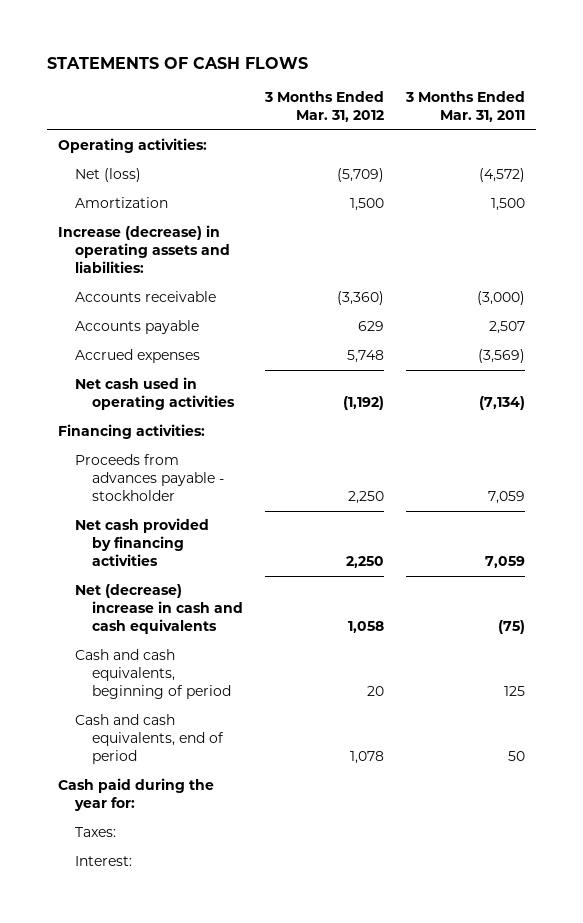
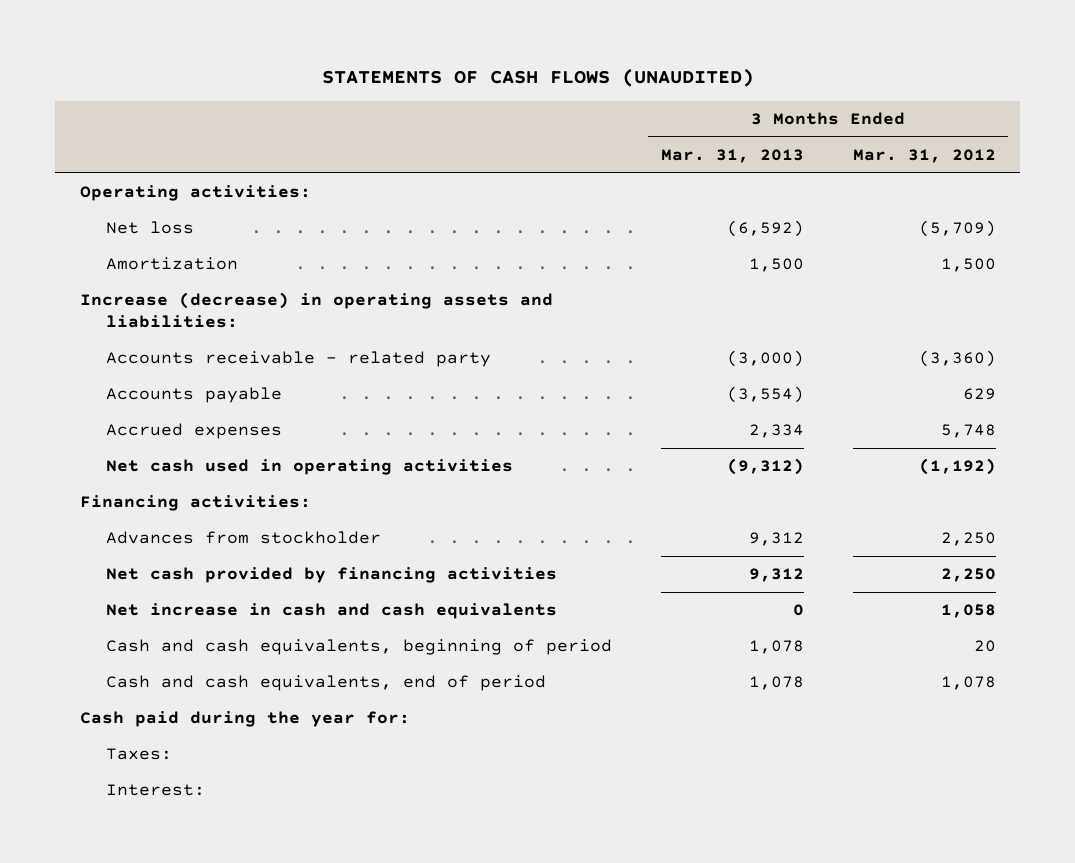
- STATEMENTS OF CASH FLOWS
+ STATEMENTS OF CASH FLOWS (UNAUDITED)
- | 3 Months Ended Mar. 31, 2012 | 3 Months Ended Mar. 31, 2011
+ | 3 Months Ended Mar. 31, 2013 | 3 Months Ended Mar. 31, 2012
- Net (loss) | (5,709) | (4,572)
+ Net loss | (6,592) | (5,709)
- Accounts receivable | (3,360) | (3,000)
+ Accounts receivable - related party | (3,000) | (3,360)
- Proceeds from advances payable - stockholder | 2,250 | 7,059
+ Advances from stockholder | 9,312 | 2,250
- Net (decrease) increase in cash and cash equivalents | 1,058 | (75)
+ Net increase in cash and cash equivalents | 0 | 1,058

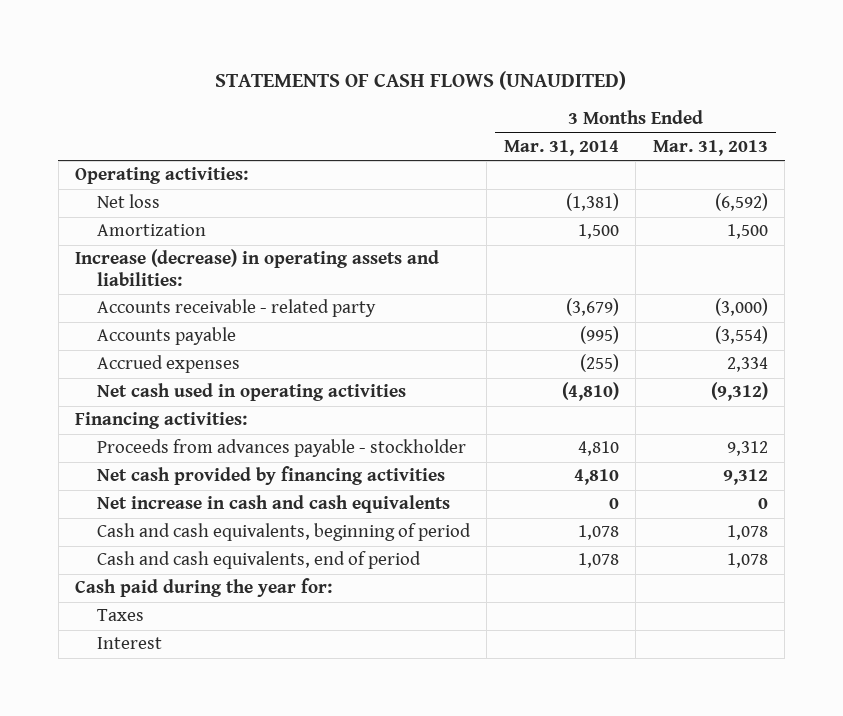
- | 3 Months Ended Mar. 31, 2013 | 3 Months Ended Mar. 31, 2012
+ | 3 Months Ended Mar. 31, 2014 | 3 Months Ended Mar. 31, 2013
- Advances from stockholder | 9,312 | 2,250
+ Proceeds from advances payable - stockholder | 4,810 | 9,312
- Taxes:
- Interest:
+ Taxes
+ Interest

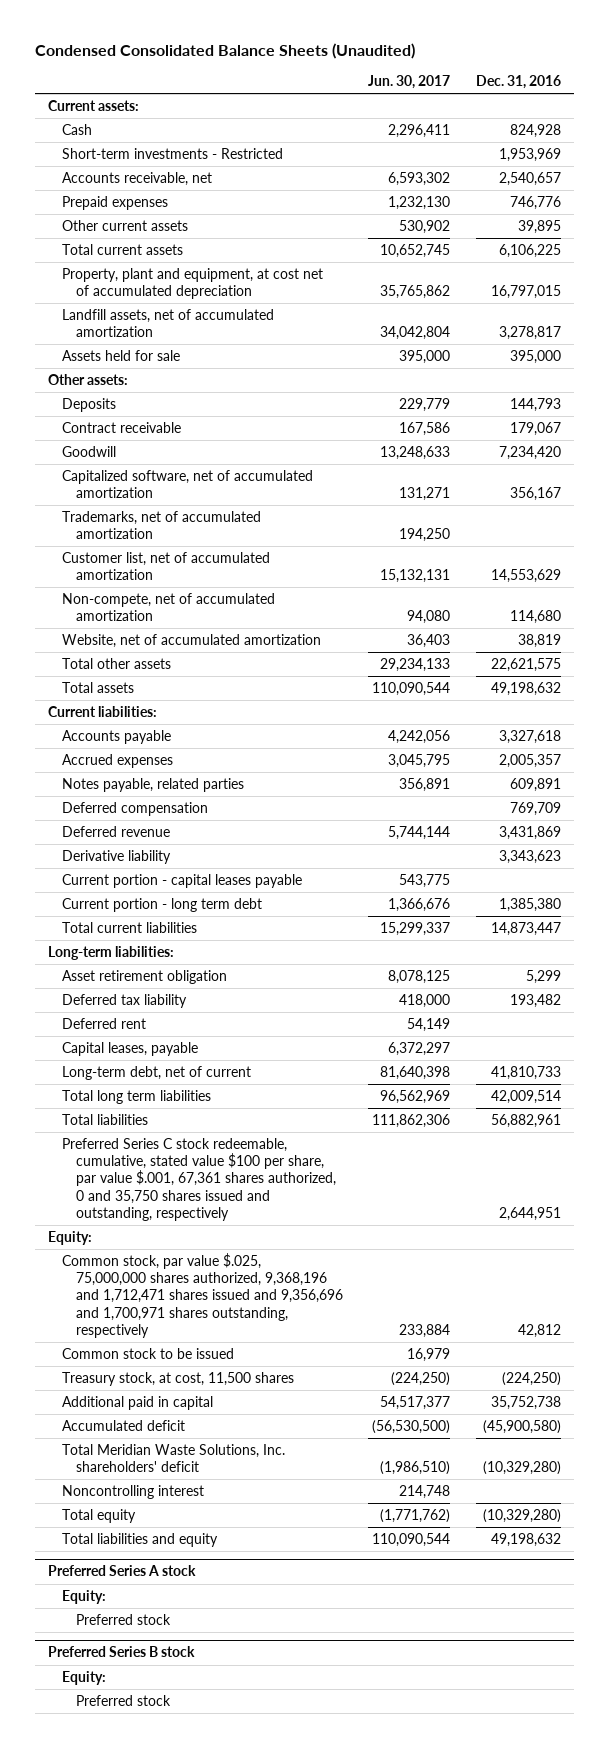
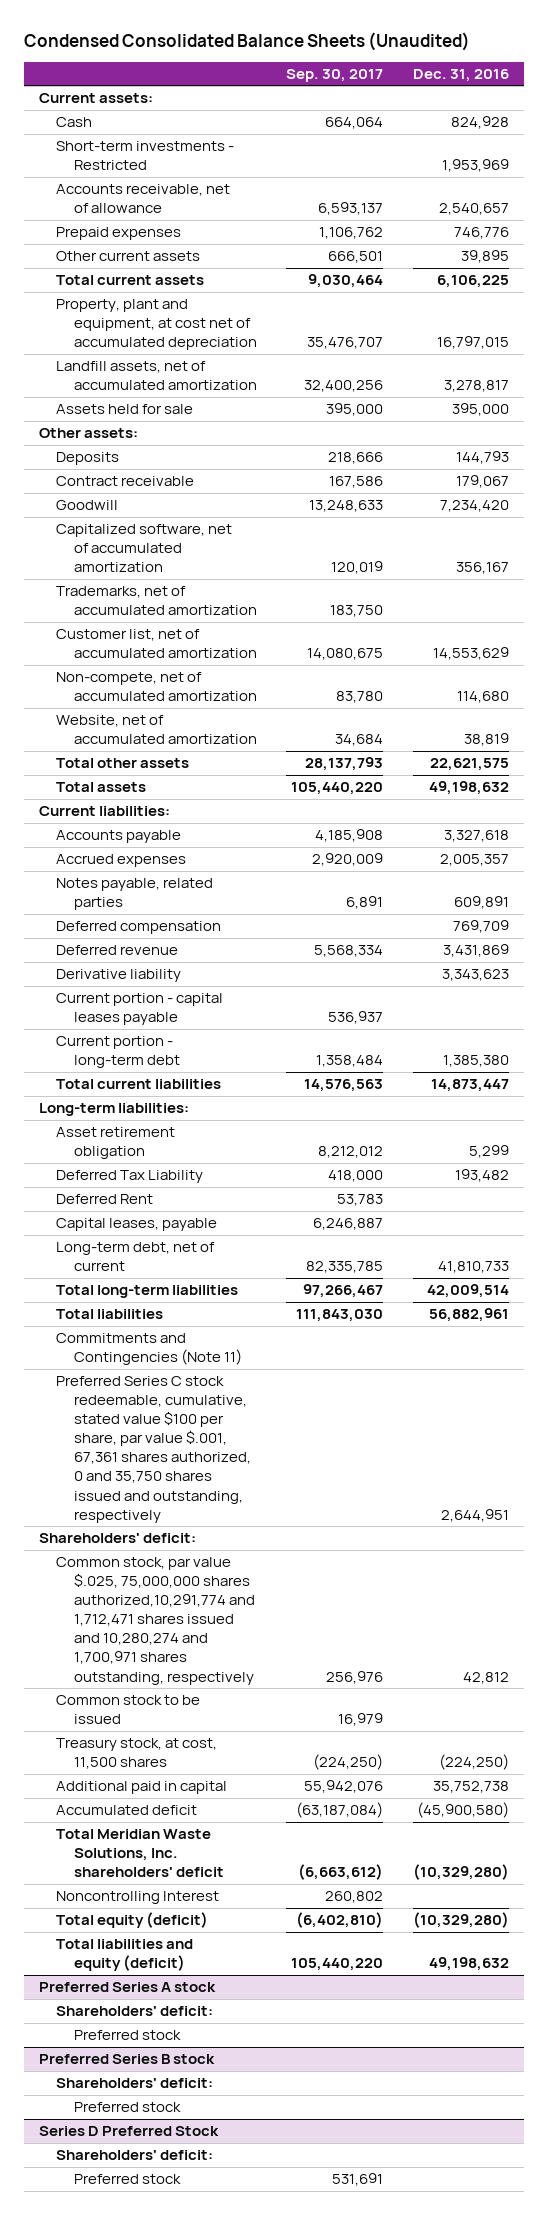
- | Jun. 30, 2017 | Dec. 31, 2016
+ | Sep. 30, 2017 | Dec. 31, 2016
- Accounts receivable, net | 6,593,302 | 2,540,657
+ Accounts receivable, net of allowance | 6,593,137 | 2,540,657
- Current portion - long term debt | 1,366,676 | 1,385,380
+ Current portion - long-term debt | 1,358,484 | 1,385,380
- Deferred tax liability | 418,000 | 193,482
- Deferred rent | 54,149 |
+ Deferred Tax Liability | 418,000 | 193,482
+ Deferred Rent | 53,783 |
- Total long term liabilities | 96,562,969 | 42,009,514
+ Total long-term liabilities | 97,266,467 | 42,009,514
+ Commitments and Contingencies (Note 11)
- Equity:
- Common stock, par value $.025, 75,000,000 shares authorized, 9,368,196 and 1,712,471 shares issued and 9,356,696 and 1,700,971 shares outstanding, respectively | 233,884 | 42,812
+ Shareholders' deficit:
+ Common stock, par value $.025, 75,000,000 shares authorized,10,291,774 and 1,712,471 shares issued and 10,280,274 and 1,700,971 shares outstanding, respectively | 256,976 | 42,812
- Noncontrolling interest | 214,748 |
- Total equity | (1,771,762) | (10,329,280)
- Total liabilities and equity | 110,090,544 | 49,198,632
+ Noncontrolling Interest | 260,802 |
+ Total equity (deficit) | (6,402,810) | (10,329,280)
+ Total liabilities and equity (deficit) | 105,440,220 | 49,198,632
@ Preferred Series A stock
- Equity:
+ Shareholders' deficit:
@ Preferred Series B stock
- Equity:
+ Shareholders' deficit:
+ Series D Preferred Stock
+ Shareholders' deficit:
+ Preferred stock | 531,691 |

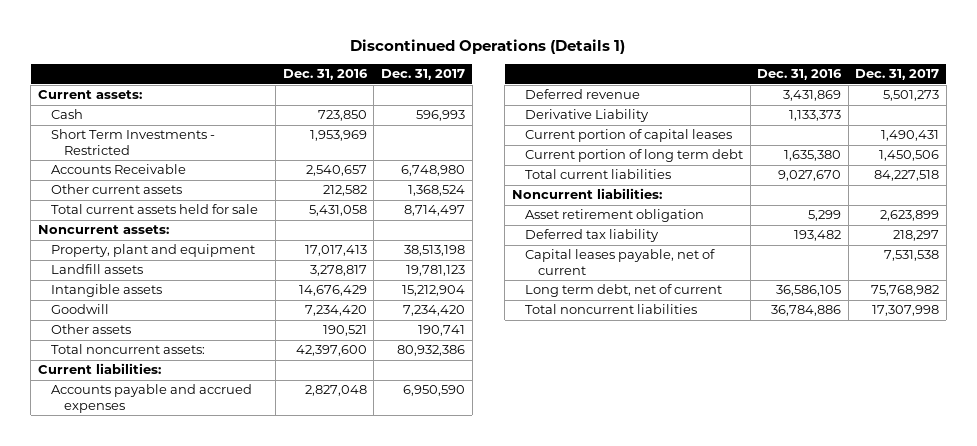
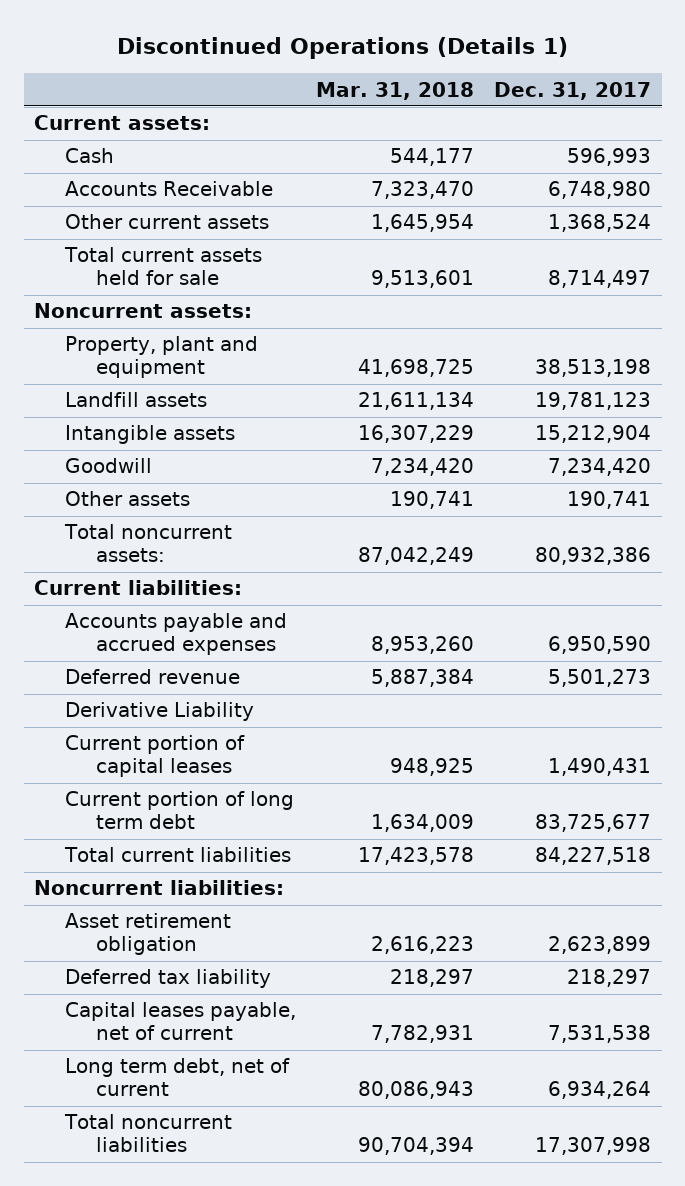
- | Dec. 31, 2016 | Dec. 31, 2017
+ | Mar. 31, 2018 | Dec. 31, 2017
- Short Term Investments - Restricted | 1,953,969 |
- Current portion of long term debt | 1,635,380 | 1,450,506
+ Current portion of long term debt | 1,634,009 | 83,725,677
- Long term debt, net of current | 36,586,105 | 75,768,982
+ Long term debt, net of current | 80,086,943 | 6,934,264

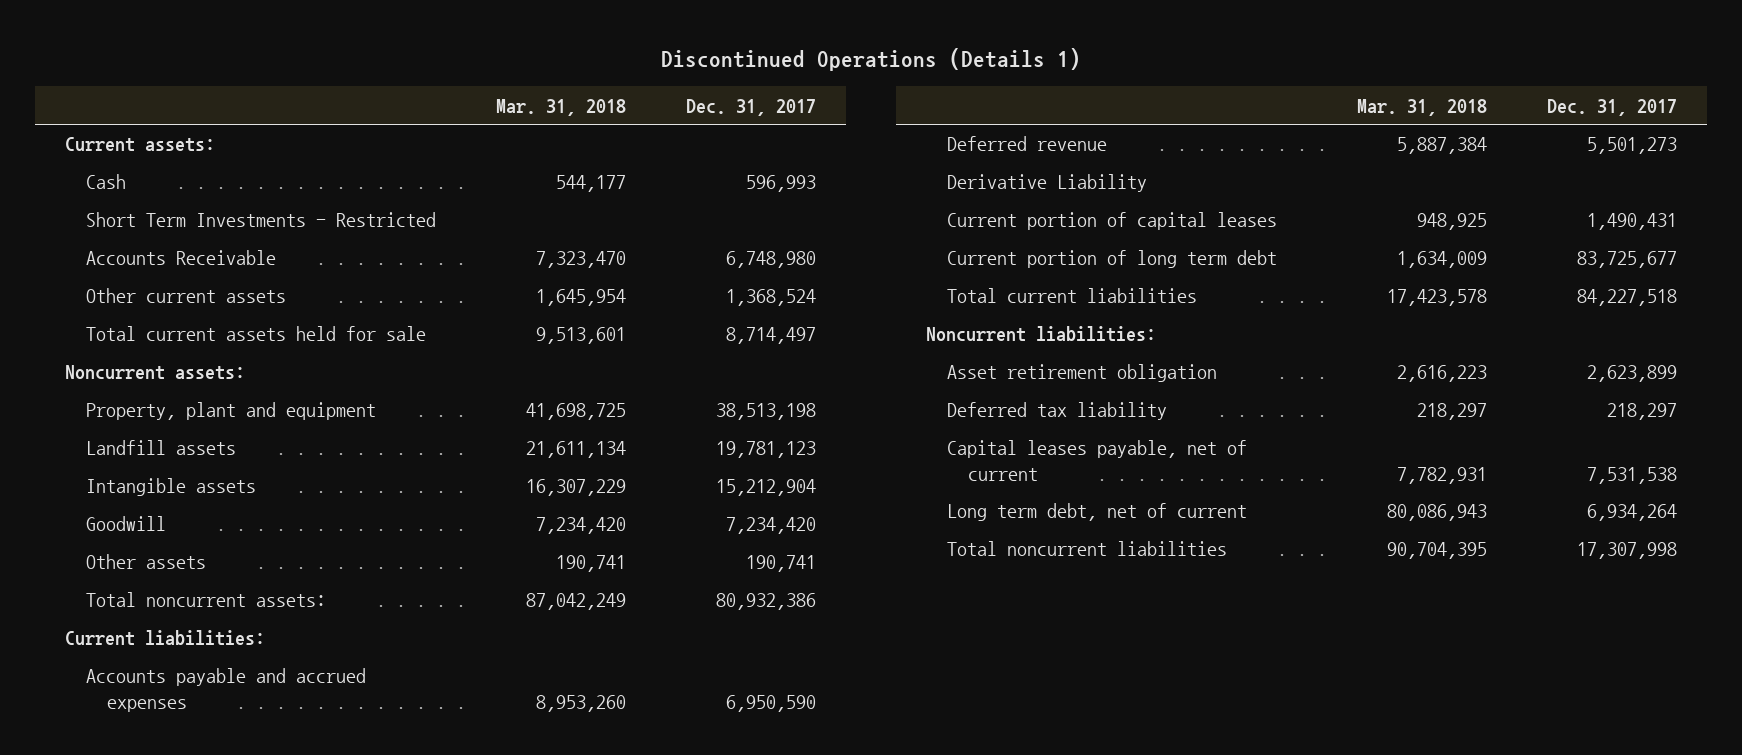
+ Short Term Investments - Restricted
- Total noncurrent liabilities | 90,704,394 | 17,307,998
+ Total noncurrent liabilities | 90,704,395 | 17,307,998

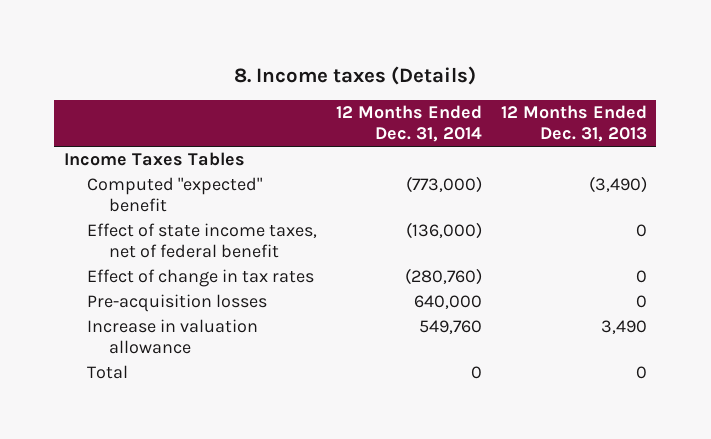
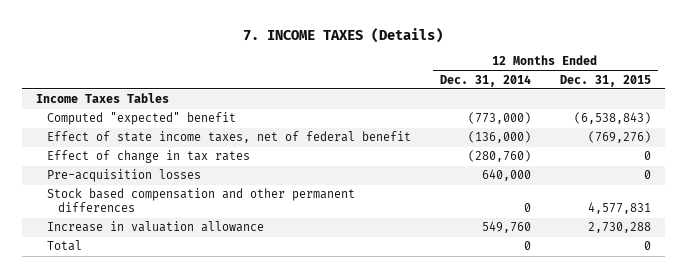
- 8. Income taxes (Details)
+ 7. INCOME TAXES (Details)
- | 12 Months Ended Dec. 31, 2014 | 12 Months Ended Dec. 31, 2013
+ | 12 Months Ended Dec. 31, 2014 | 12 Months Ended Dec. 31, 2015
+ Stock based compensation and other permanent differences | 0 | 4,577,831

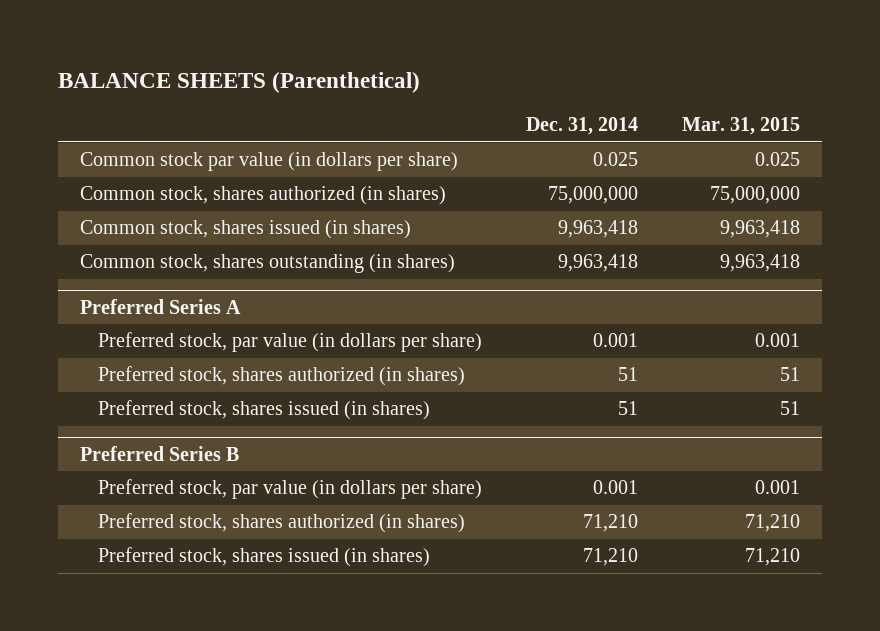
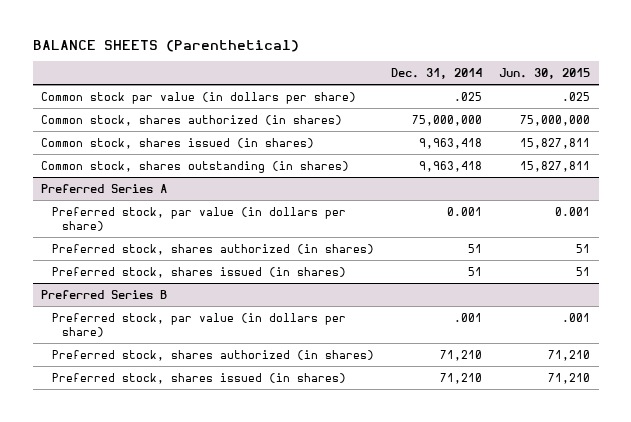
- | Dec. 31, 2014 | Mar. 31, 2015
+ | Dec. 31, 2014 | Jun. 30, 2015
- Common stock par value (in dollars per share) | 0.025 | 0.025
+ Common stock par value (in dollars per share) | .025 | .025
@ Preferred Series B
- Preferred stock, par value (in dollars per share) | 0.001 | 0.001
+ Preferred stock, par value (in dollars per share) | .001 | .001

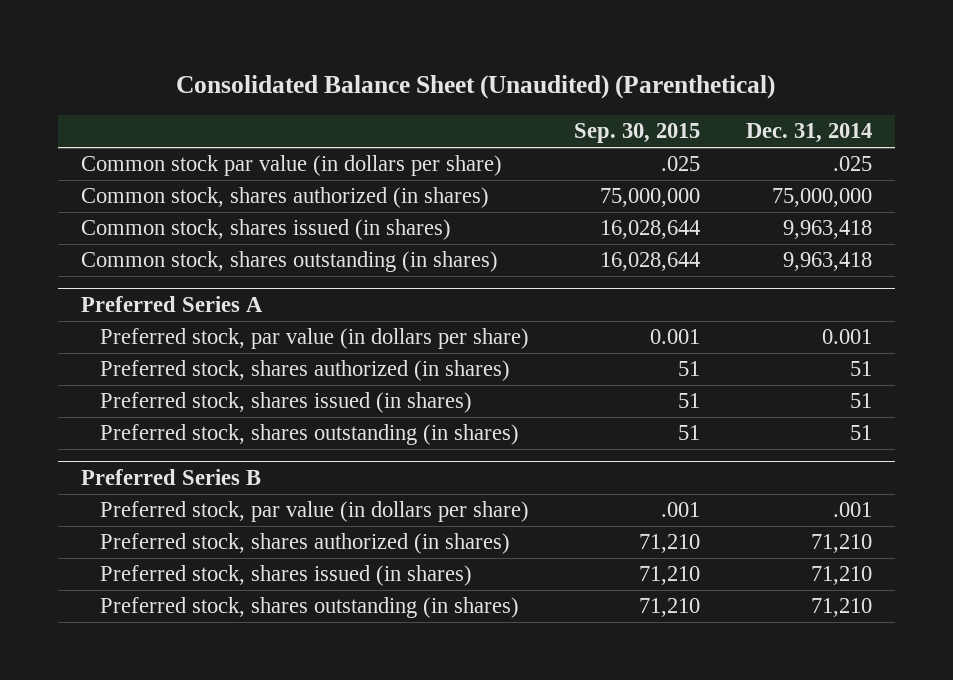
- BALANCE SHEETS (Parenthetical)
+ Consolidated Balance Sheet (Unaudited) (Parenthetical)
- | Dec. 31, 2014 | Jun. 30, 2015
+ | Sep. 30, 2015 | Dec. 31, 2014
@ Preferred Series A
+ Preferred stock, shares outstanding (in shares) | 51 | 51
@ Preferred Series B
+ Preferred stock, shares outstanding (in shares) | 71,210 | 71,210

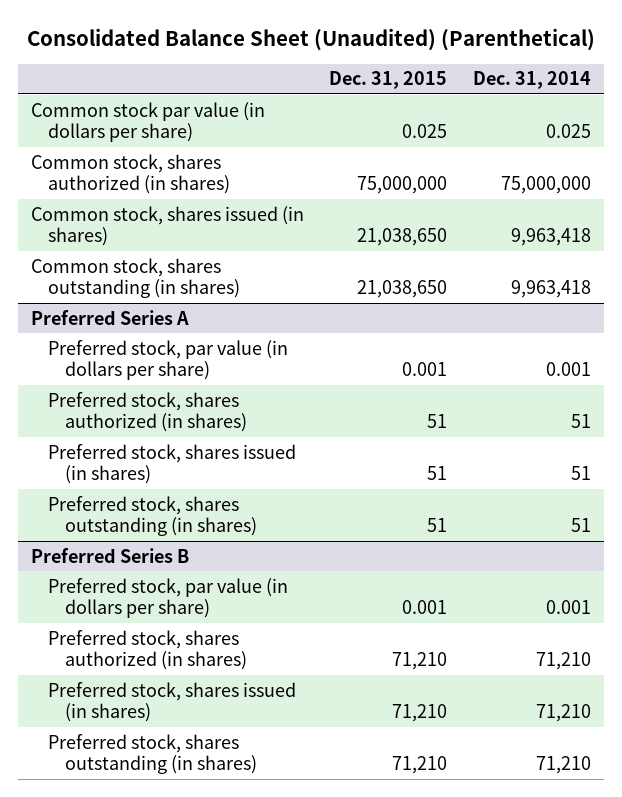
- | Sep. 30, 2015 | Dec. 31, 2014
+ | Dec. 31, 2015 | Dec. 31, 2014
- Common stock par value (in dollars per share) | .025 | .025
+ Common stock par value (in dollars per share) | 0.025 | 0.025
@ Preferred Series B
- Preferred stock, par value (in dollars per share) | .001 | .001
+ Preferred stock, par value (in dollars per share) | 0.001 | 0.001

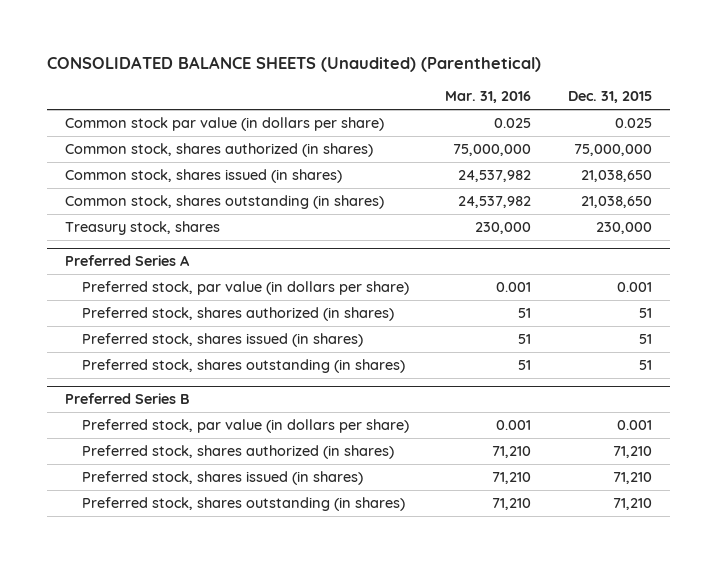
- Consolidated Balance Sheet (Unaudited) (Parenthetical)
+ CONSOLIDATED BALANCE SHEETS (Unaudited) (Parenthetical)
- | Dec. 31, 2015 | Dec. 31, 2014
+ | Mar. 31, 2016 | Dec. 31, 2015
+ Treasury stock, shares | 230,000 | 230,000

